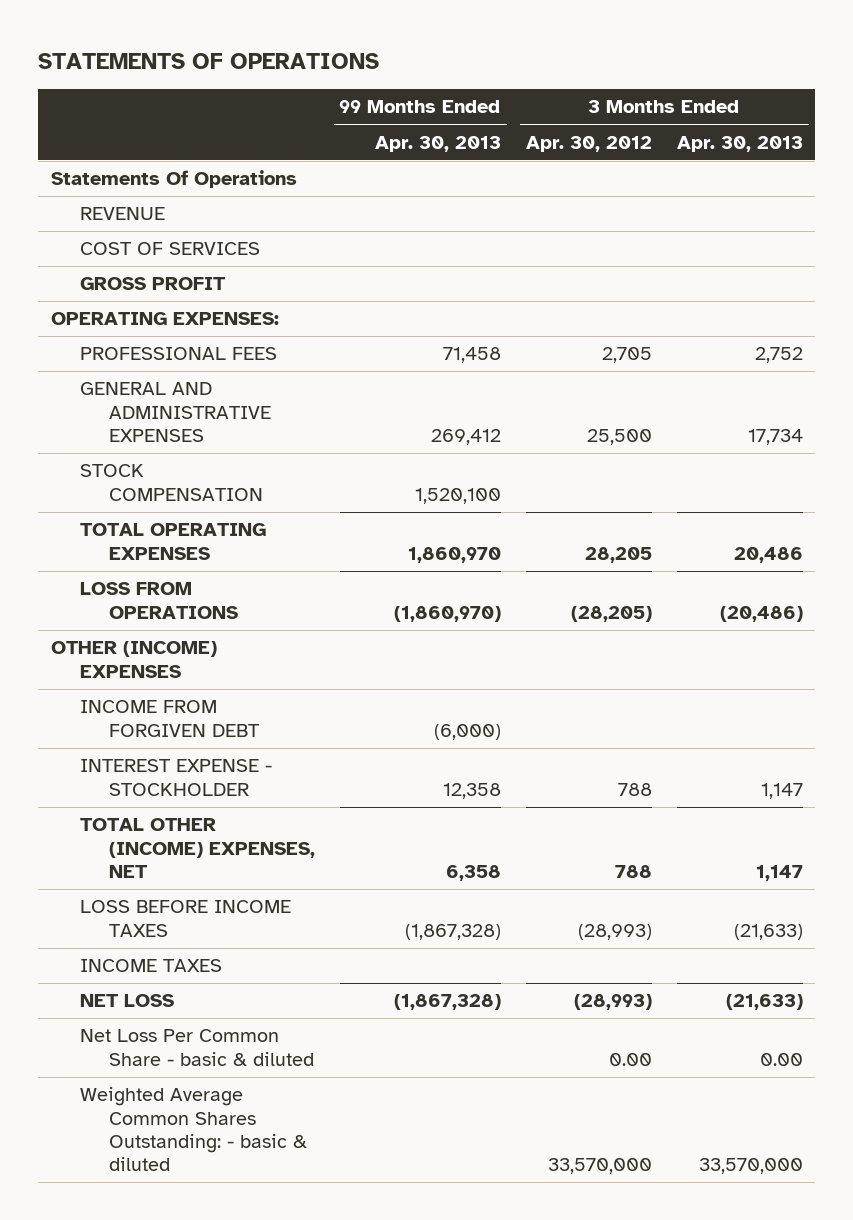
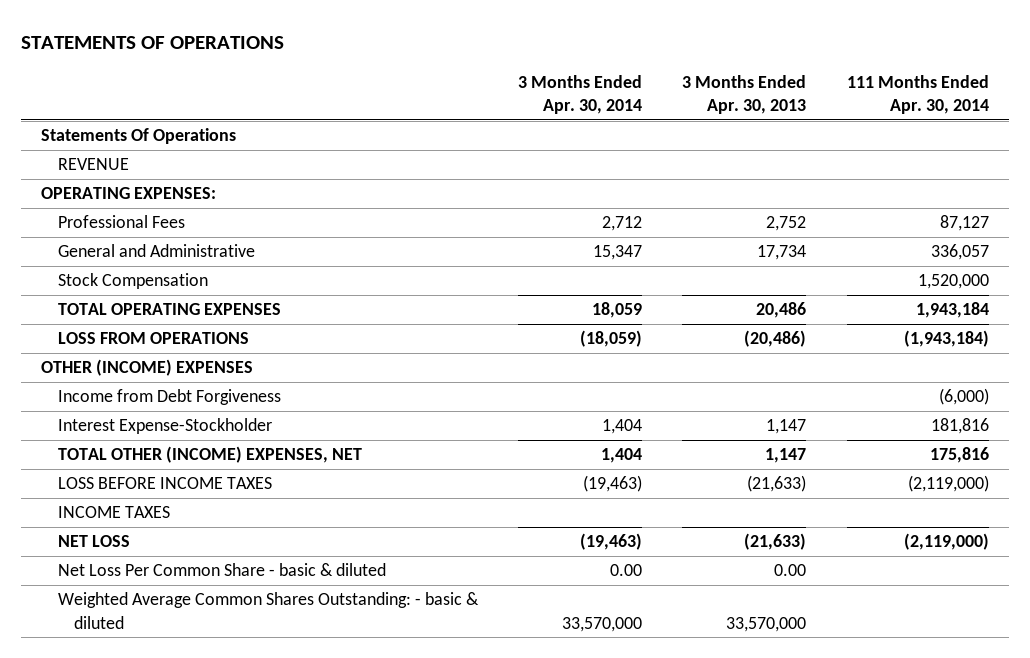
- | 99 Months Ended Apr. 30, 2013 | 3 Months Ended Apr. 30, 2012 | 3 Months Ended Apr. 30, 2013
+ | 3 Months Ended Apr. 30, 2014 | 3 Months Ended Apr. 30, 2013 | 111 Months Ended Apr. 30, 2014
- COST OF SERVICES
- GROSS PROFIT
- PROFESSIONAL FEES | 71,458 | 2,705 | 2,752
- GENERAL AND ADMINISTRATIVE EXPENSES | 269,412 | 25,500 | 17,734
- STOCK COMPENSATION | 1,520,100 | |
+ Professional Fees | 2,712 | 2,752 | 87,127
+ General and Administrative | 15,347 | 17,734 | 336,057
+ Stock Compensation | | | 1,520,000
- INCOME FROM FORGIVEN DEBT | (6,000) | |
- INTEREST EXPENSE - STOCKHOLDER | 12,358 | 788 | 1,147
+ Income from Debt Forgiveness | | | (6,000)
+ Interest Expense-Stockholder | 1,404 | 1,147 | 181,816

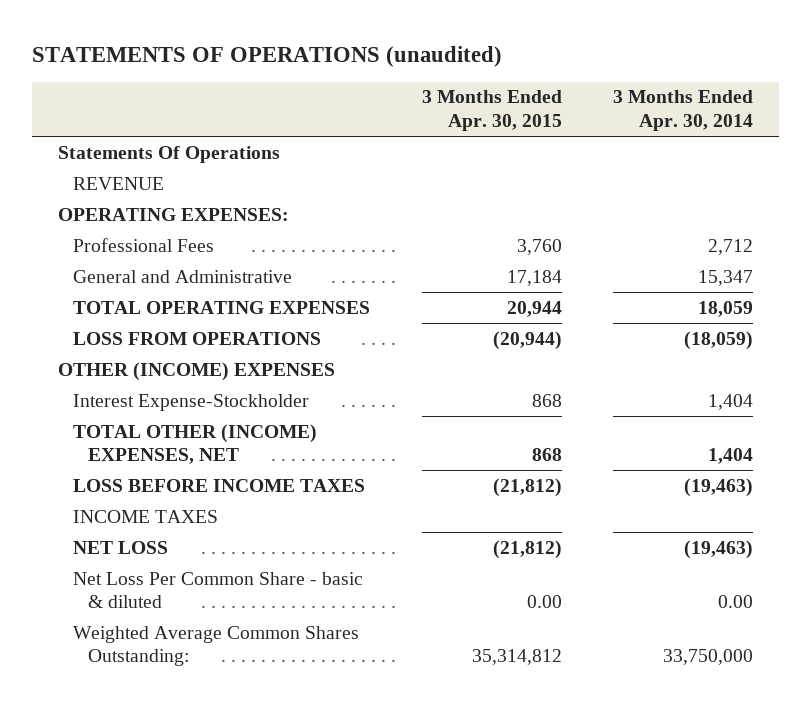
- STATEMENTS OF OPERATIONS
+ STATEMENTS OF OPERATIONS (unaudited)
- | 3 Months Ended Apr. 30, 2014 | 3 Months Ended Apr. 30, 2013 | 111 Months Ended Apr. 30, 2014
+ | 3 Months Ended Apr. 30, 2015 | 3 Months Ended Apr. 30, 2014
- Stock Compensation | | | 1,520,000
- Income from Debt Forgiveness | | | (6,000)
- Weighted Average Common Shares Outstanding: - basic & diluted | 33,570,000 | 33,570,000 |
+ Weighted Average Common Shares Outstanding: | 35,314,812 | 33,750,000

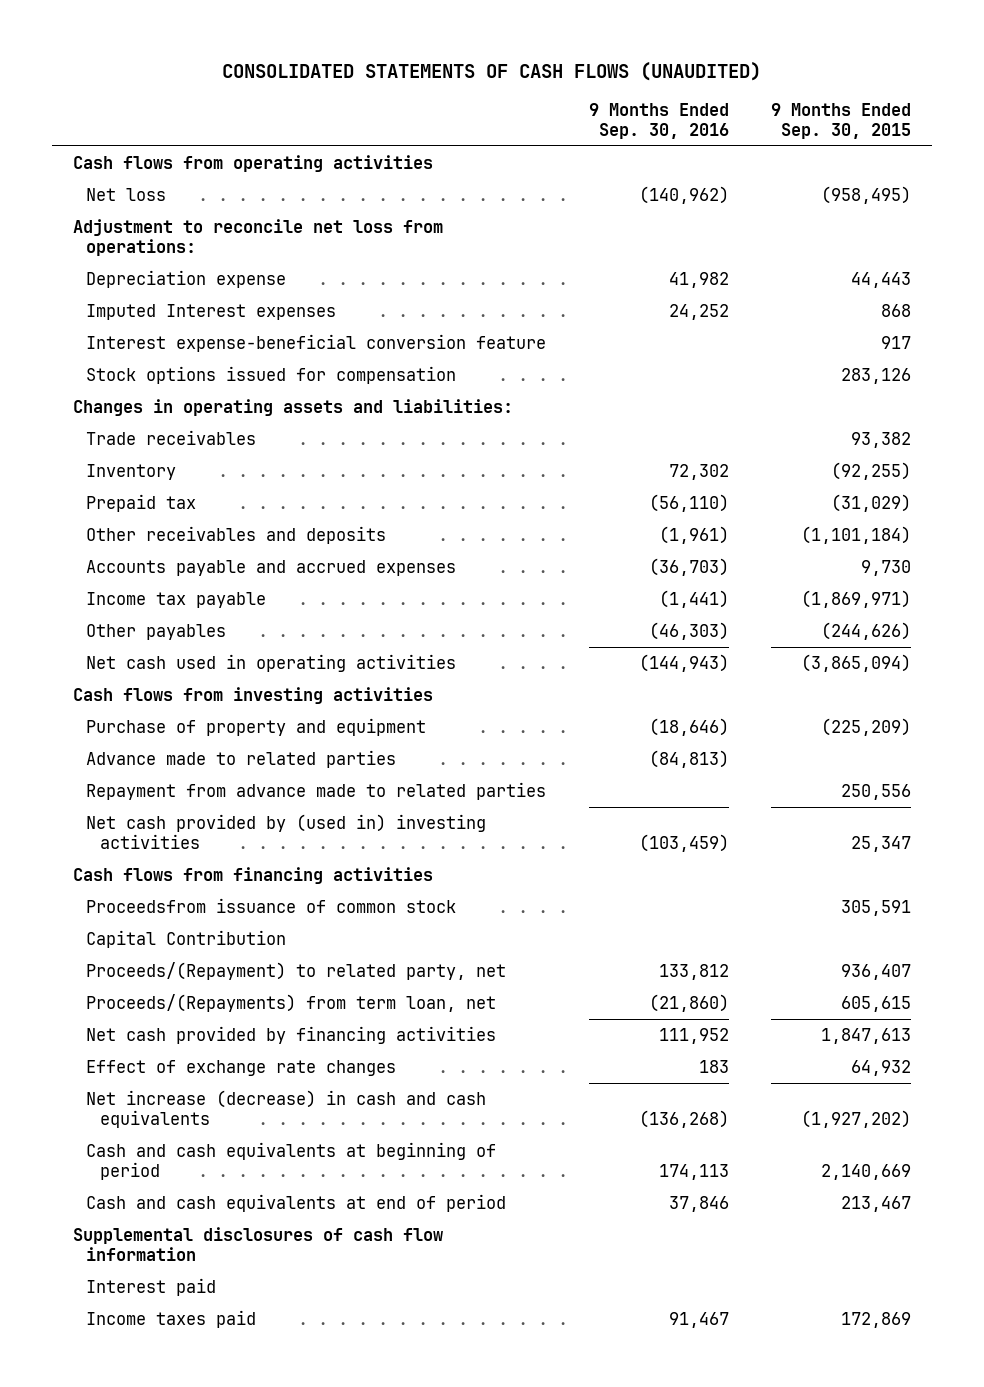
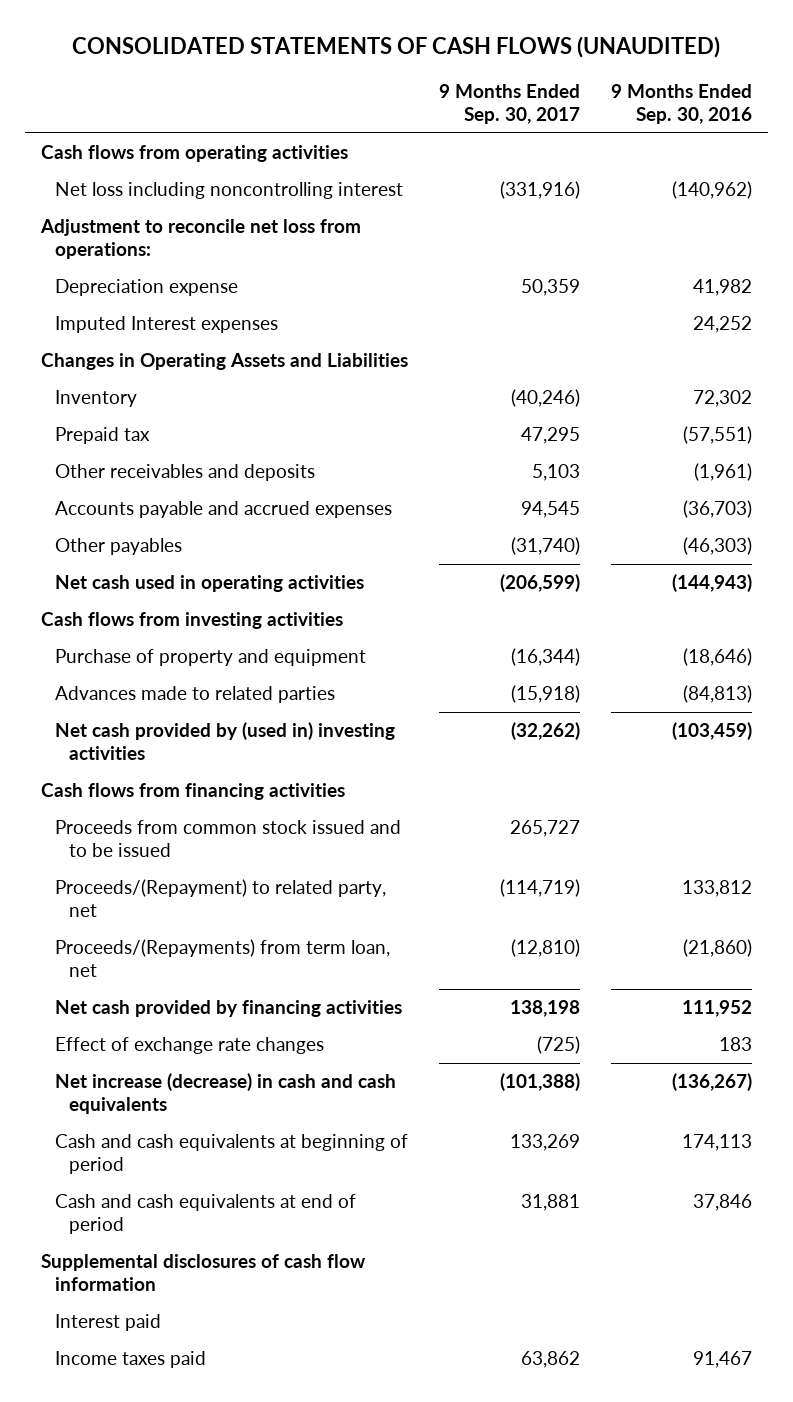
- | 9 Months Ended Sep. 30, 2016 | 9 Months Ended Sep. 30, 2015
+ | 9 Months Ended Sep. 30, 2017 | 9 Months Ended Sep. 30, 2016
- Net loss | (140,962) | (958,495)
+ Net loss including noncontrolling interest | (331,916) | (140,962)
- Interest expense-beneficial conversion feature | | 917
- Stock options issued for compensation | | 283,126
- Changes in operating assets and liabilities:
- Trade receivables | | 93,382
+ Changes in Operating Assets and Liabilities
- Prepaid tax | (56,110) | (31,029)
+ Prepaid tax | 47,295 | (57,551)
- Income tax payable | (1,441) | (1,869,971)
- Advance made to related parties | (84,813) |
- Repayment from advance made to related parties | | 250,556
+ Advances made to related parties | (15,918) | (84,813)
- Proceedsfrom issuance of common stock | | 305,591
- Capital Contribution
+ Proceeds from common stock issued and to be issued | 265,727 |
- Net increase (decrease) in cash and cash equivalents | (136,268) | (1,927,202)
+ Net increase (decrease) in cash and cash equivalents | (101,388) | (136,267)

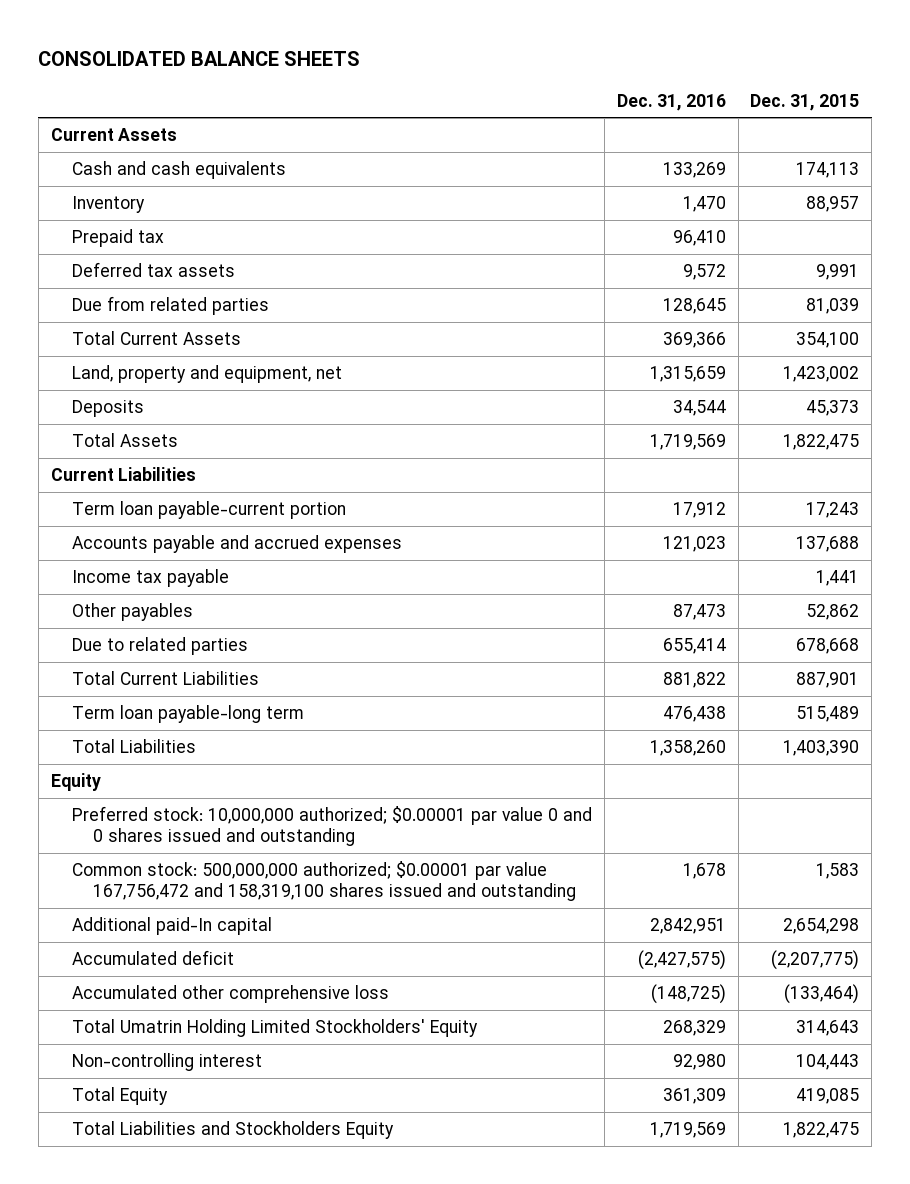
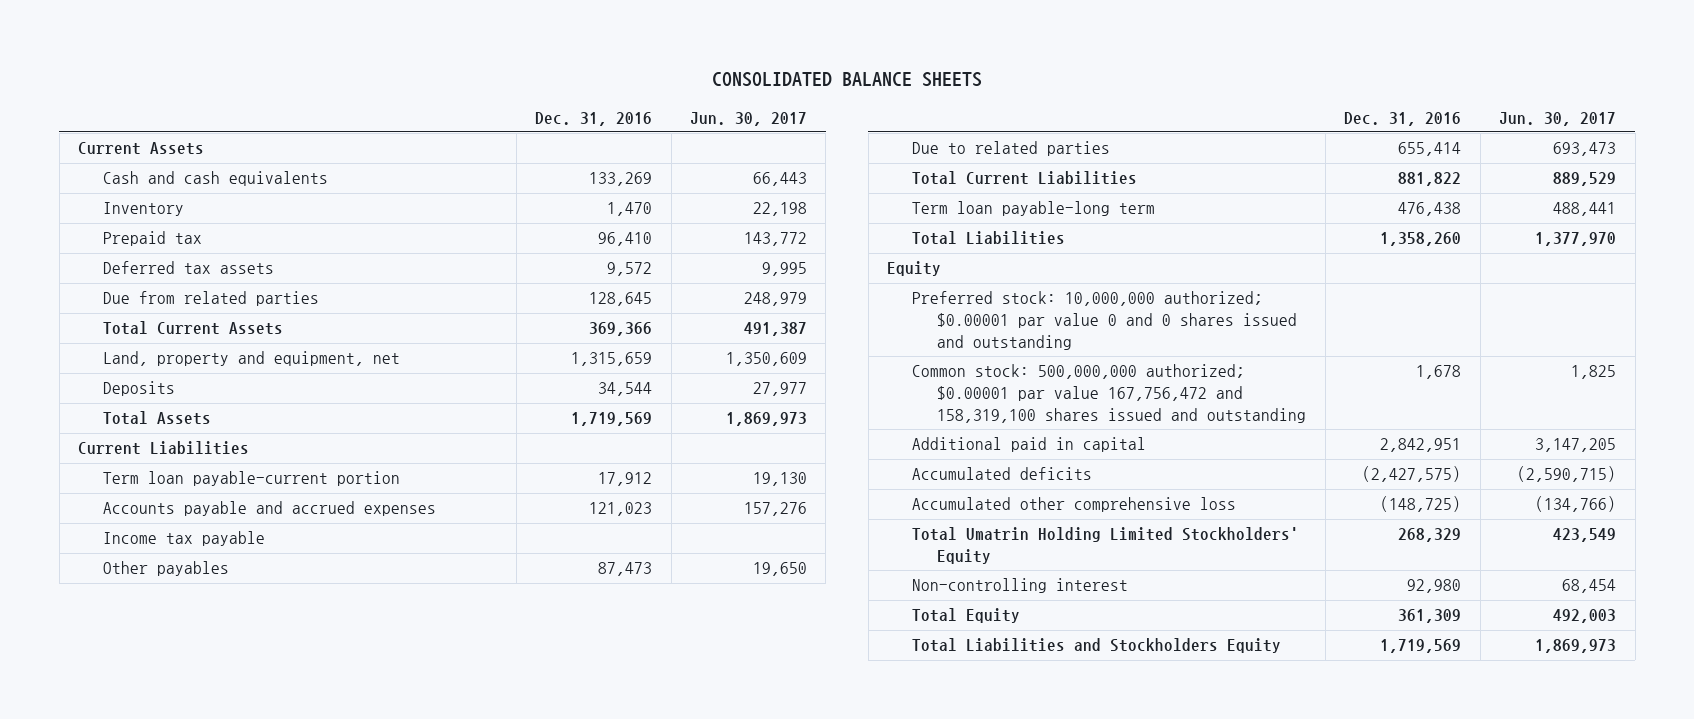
- | Dec. 31, 2016 | Dec. 31, 2015
+ | Dec. 31, 2016 | Jun. 30, 2017
- Additional paid-In capital | 2,842,951 | 2,654,298
- Accumulated deficit | (2,427,575) | (2,207,775)
+ Additional paid in capital | 2,842,951 | 3,147,205
+ Accumulated deficits | (2,427,575) | (2,590,715)

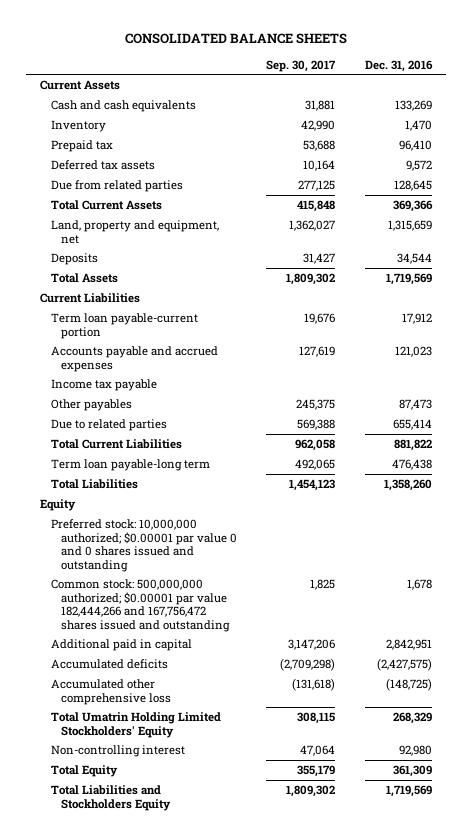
- | Dec. 31, 2016 | Jun. 30, 2017
+ | Sep. 30, 2017 | Dec. 31, 2016
- Common stock: 500,000,000 authorized; $0.00001 par value 167,756,472 and 158,319,100 shares issued and outstanding | 1,678 | 1,825
+ Common stock: 500,000,000 authorized; $0.00001 par value 182,444,266 and 167,756,472 shares issued and outstanding | 1,825 | 1,678

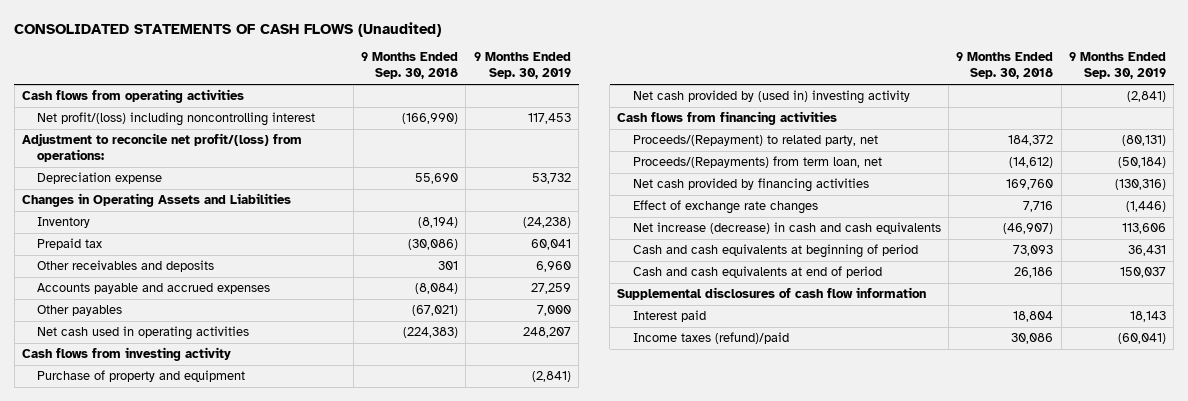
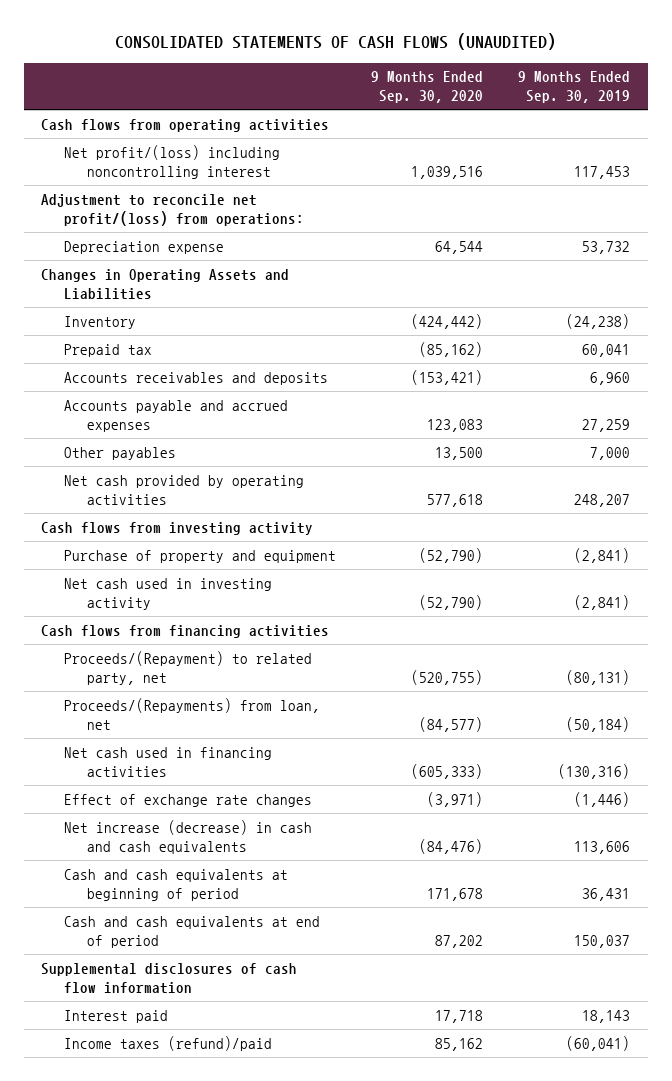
- CONSOLIDATED STATEMENTS OF CASH FLOWS (Unaudited)
+ CONSOLIDATED STATEMENTS OF CASH FLOWS (UNAUDITED)
- | 9 Months Ended Sep. 30, 2018 | 9 Months Ended Sep. 30, 2019
+ | 9 Months Ended Sep. 30, 2020 | 9 Months Ended Sep. 30, 2019
- Other receivables and deposits | 301 | 6,960
+ Accounts receivables and deposits | (153,421) | 6,960
- Net cash used in operating activities | (224,383) | 248,207
+ Net cash provided by operating activities | 577,618 | 248,207
- Net cash provided by (used in) investing activity | | (2,841)
+ Net cash used in investing activity | (52,790) | (2,841)
- Proceeds/(Repayments) from term loan, net | (14,612) | (50,184)
- Net cash provided by financing activities | 169,760 | (130,316)
+ Proceeds/(Repayments) from loan, net | (84,577) | (50,184)
+ Net cash used in financing activities | (605,333) | (130,316)

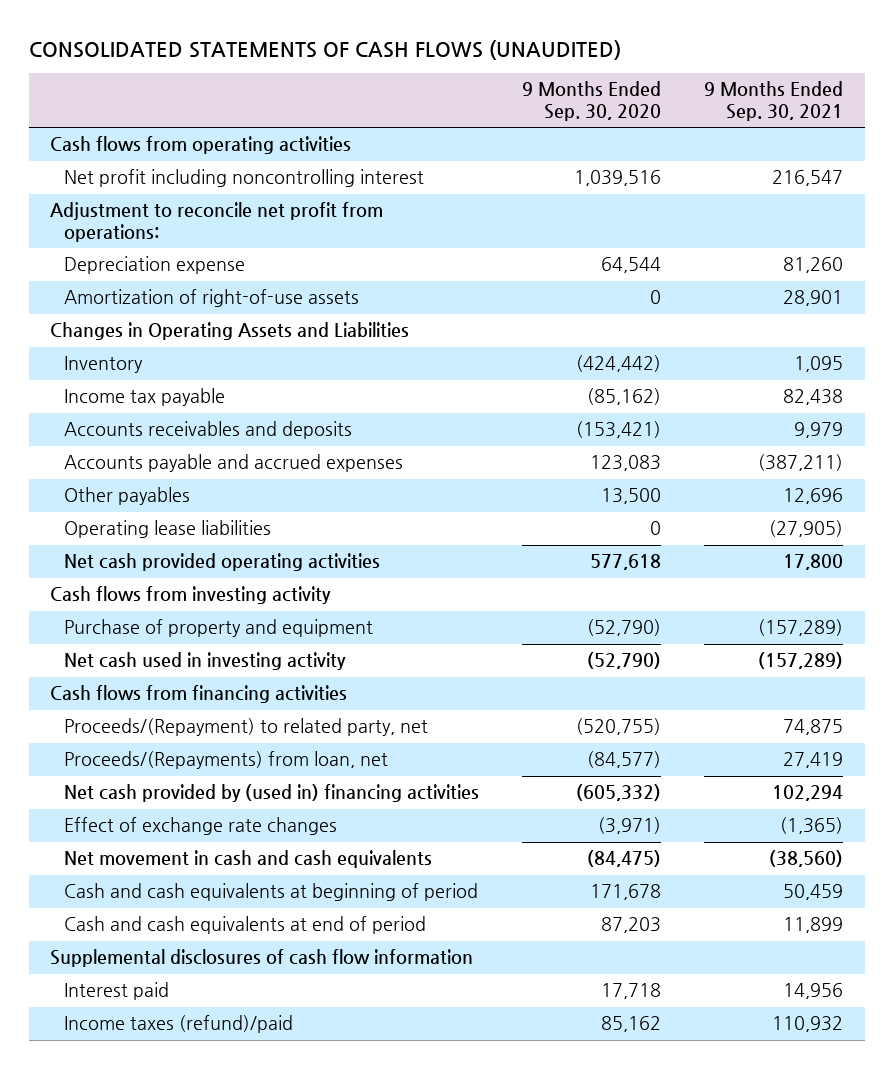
- | 9 Months Ended Sep. 30, 2020 | 9 Months Ended Sep. 30, 2019
+ | 9 Months Ended Sep. 30, 2020 | 9 Months Ended Sep. 30, 2021
- Net profit/(loss) including noncontrolling interest | 1,039,516 | 117,453
- Adjustment to reconcile net profit/(loss) from operations:
+ Net profit including noncontrolling interest | 1,039,516 | 216,547
+ Adjustment to reconcile net profit from operations:
+ Amortization of right-of-use assets | 0 | 28,901
- Prepaid tax | (85,162) | 60,041
+ Income tax payable | (85,162) | 82,438
- Net cash provided by operating activities | 577,618 | 248,207
+ Operating lease liabilities | 0 | (27,905)
+ Net cash provided operating activities | 577,618 | 17,800
- Net cash used in financing activities | (605,333) | (130,316)
+ Net cash provided by (used in) financing activities | (605,332) | 102,294
- Net increase (decrease) in cash and cash equivalents | (84,476) | 113,606
+ Net movement in cash and cash equivalents | (84,475) | (38,560)
- Cash and cash equivalents at end of period | 87,202 | 150,037
+ Cash and cash equivalents at end of period | 87,203 | 11,899

